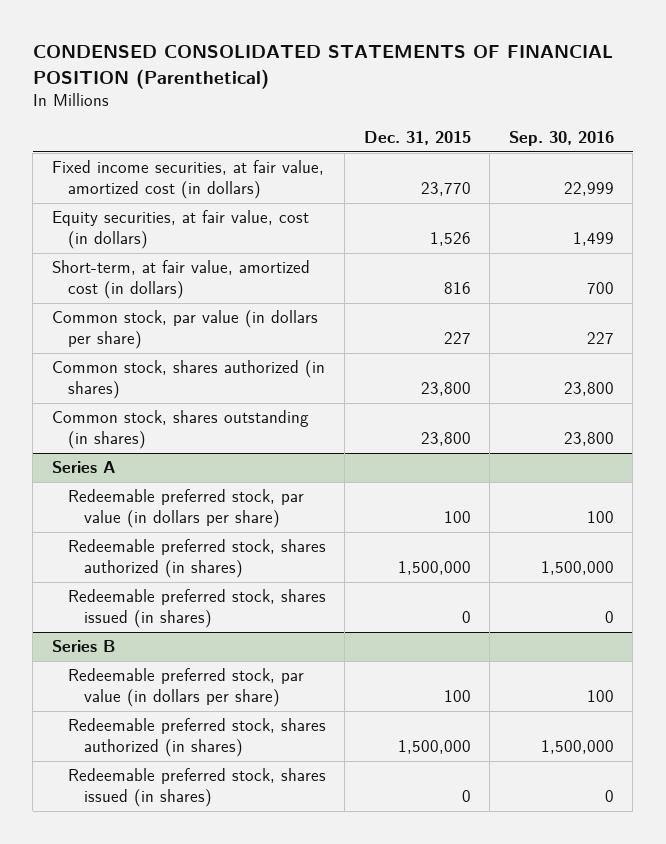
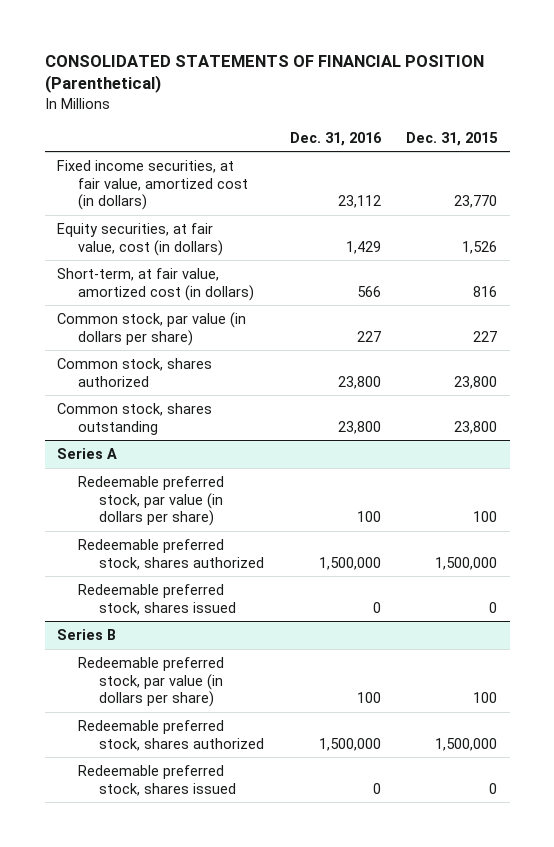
- CONDENSED CONSOLIDATED STATEMENTS OF FINANCIAL POSITION (Parenthetical)
+ CONSOLIDATED STATEMENTS OF FINANCIAL POSITION (Parenthetical)
- | Dec. 31, 2015 | Sep. 30, 2016
+ | Dec. 31, 2016 | Dec. 31, 2015
- Common stock, shares authorized (in shares) | 23,800 | 23,800
- Common stock, shares outstanding (in shares) | 23,800 | 23,800
+ Common stock, shares authorized | 23,800 | 23,800
+ Common stock, shares outstanding | 23,800 | 23,800
@ Series A
- Redeemable preferred stock, shares authorized (in shares) | 1,500,000 | 1,500,000
- Redeemable preferred stock, shares issued (in shares) | 0 | 0
+ Redeemable preferred stock, shares authorized | 1,500,000 | 1,500,000
+ Redeemable preferred stock, shares issued | 0 | 0
@ Series B
- Redeemable preferred stock, shares authorized (in shares) | 1,500,000 | 1,500,000
- Redeemable preferred stock, shares issued (in shares) | 0 | 0
+ Redeemable preferred stock, shares authorized | 1,500,000 | 1,500,000
+ Redeemable preferred stock, shares issued | 0 | 0

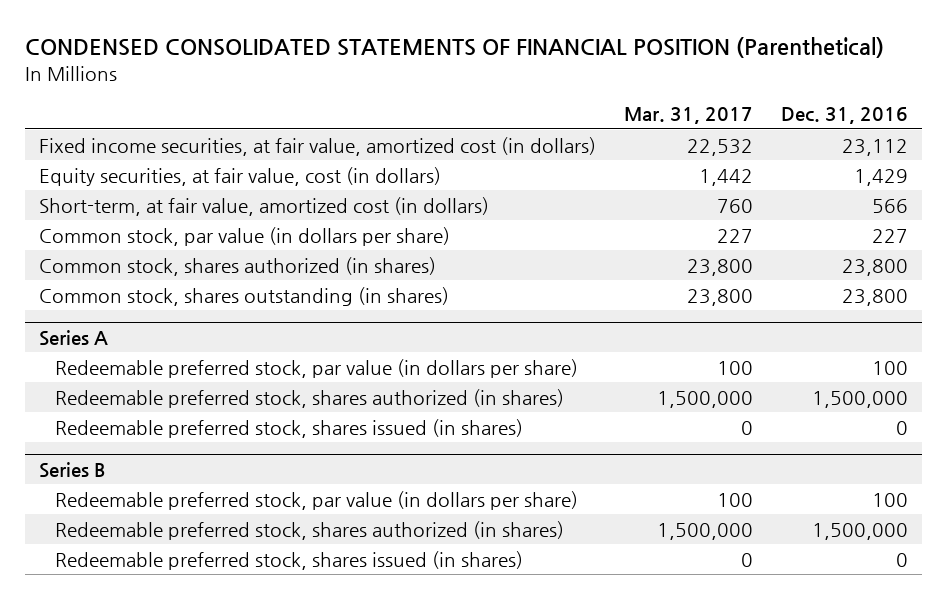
- CONSOLIDATED STATEMENTS OF FINANCIAL POSITION (Parenthetical)
+ CONDENSED CONSOLIDATED STATEMENTS OF FINANCIAL POSITION (Parenthetical)
- | Dec. 31, 2016 | Dec. 31, 2015
+ | Mar. 31, 2017 | Dec. 31, 2016
- Common stock, shares authorized | 23,800 | 23,800
- Common stock, shares outstanding | 23,800 | 23,800
+ Common stock, shares authorized (in shares) | 23,800 | 23,800
+ Common stock, shares outstanding (in shares) | 23,800 | 23,800
@ Series A
- Redeemable preferred stock, shares authorized | 1,500,000 | 1,500,000
- Redeemable preferred stock, shares issued | 0 | 0
+ Redeemable preferred stock, shares authorized (in shares) | 1,500,000 | 1,500,000
+ Redeemable preferred stock, shares issued (in shares) | 0 | 0
@ Series B
- Redeemable preferred stock, shares authorized | 1,500,000 | 1,500,000
- Redeemable preferred stock, shares issued | 0 | 0
+ Redeemable preferred stock, shares authorized (in shares) | 1,500,000 | 1,500,000
+ Redeemable preferred stock, shares issued (in shares) | 0 | 0

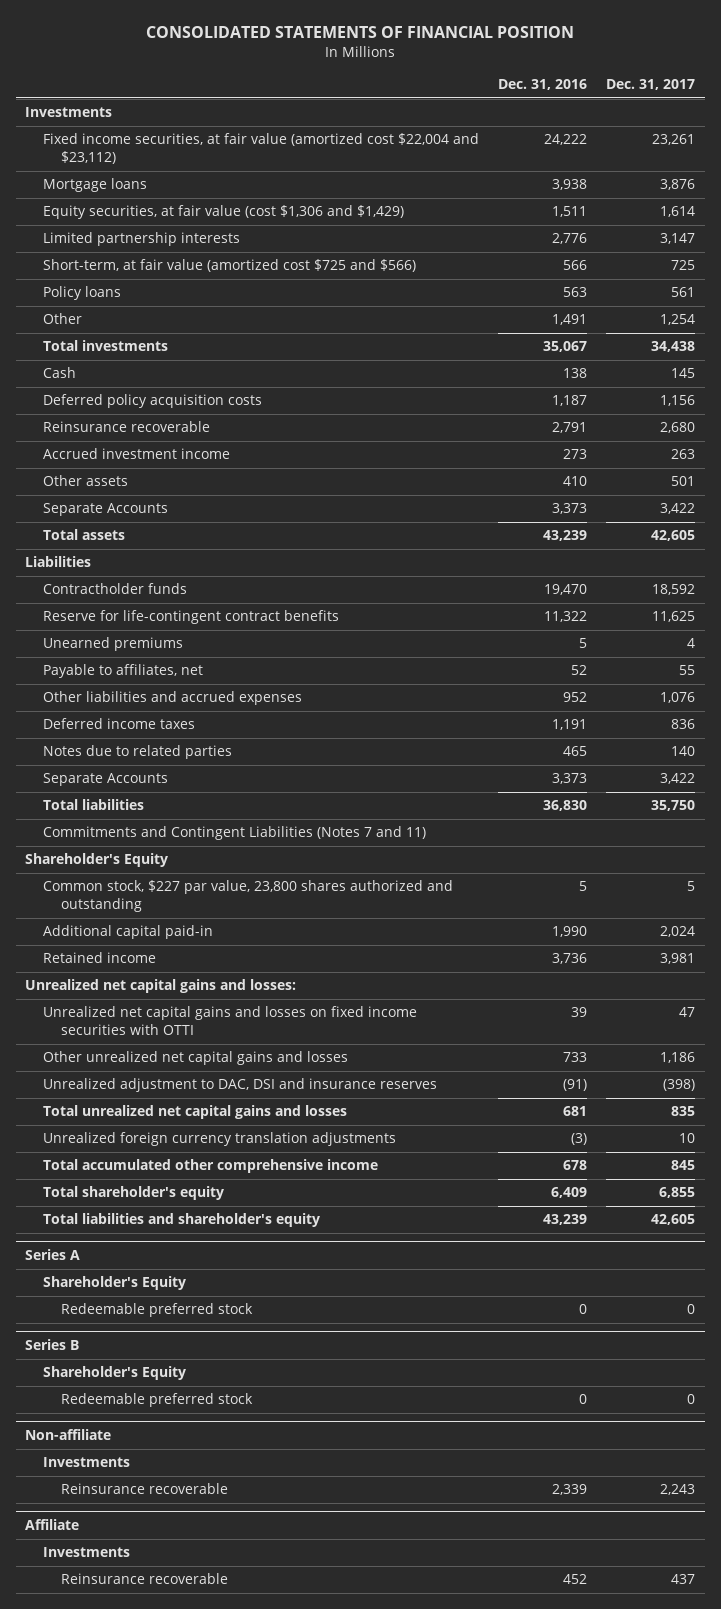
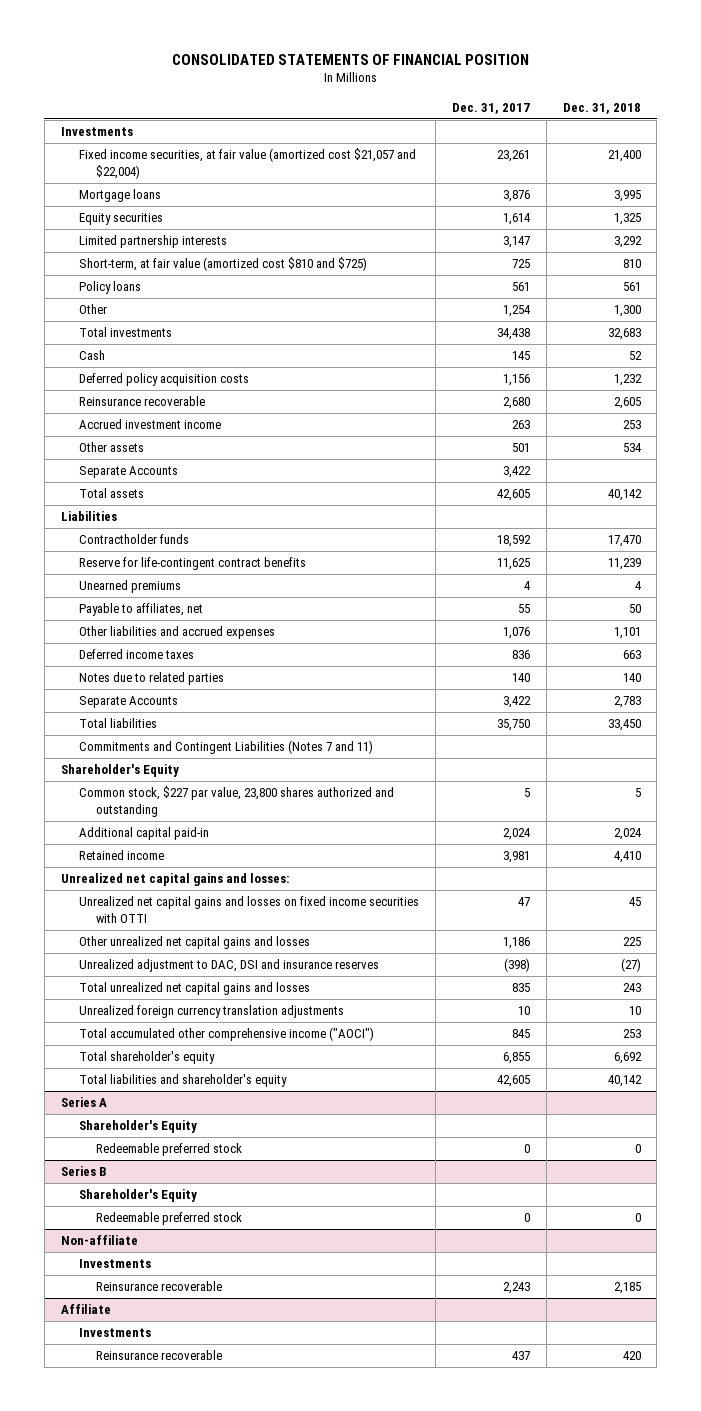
- | Dec. 31, 2016 | Dec. 31, 2017
+ | Dec. 31, 2017 | Dec. 31, 2018
- Fixed income securities, at fair value (amortized cost $22,004 and $23,112) | 24,222 | 23,261
+ Fixed income securities, at fair value (amortized cost $21,057 and $22,004) | 23,261 | 21,400
- Equity securities, at fair value (cost $1,306 and $1,429) | 1,511 | 1,614
+ Equity securities | 1,614 | 1,325
- Short-term, at fair value (amortized cost $725 and $566) | 566 | 725
+ Short-term, at fair value (amortized cost $810 and $725) | 725 | 810
- Total accumulated other comprehensive income | 678 | 845
+ Total accumulated other comprehensive income ("AOCI") | 845 | 253

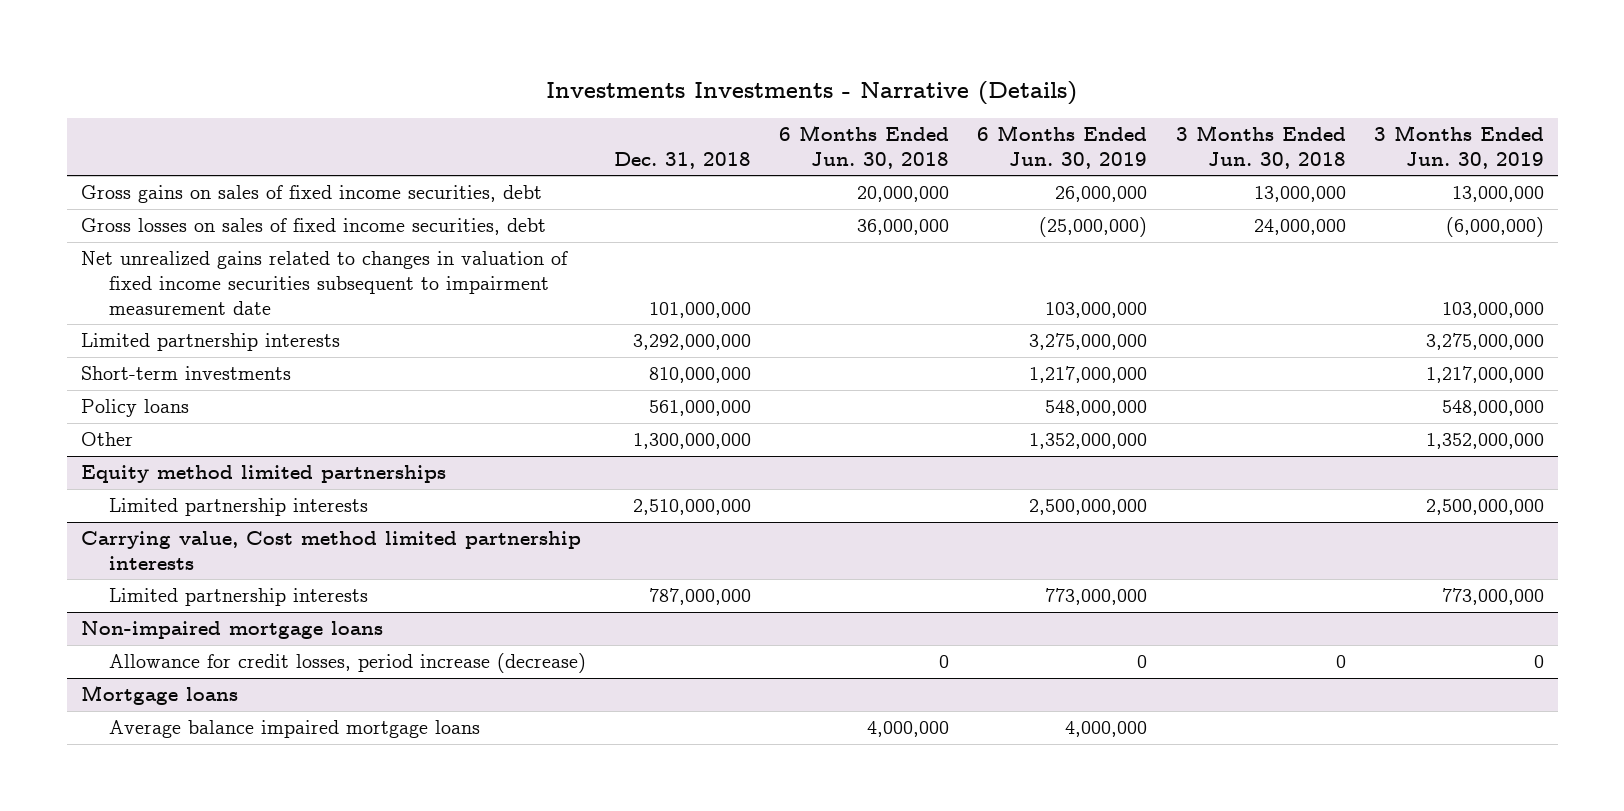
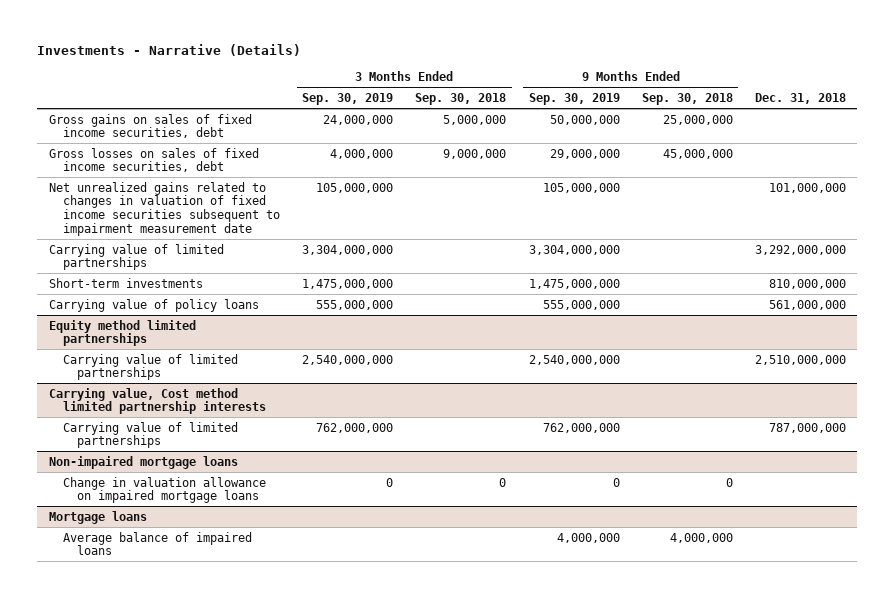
- Investments Investments - Narrative (Details)
+ Investments - Narrative (Details)
- | Dec. 31, 2018 | 6 Months Ended Jun. 30, 2018 | 6 Months Ended Jun. 30, 2019 | 3 Months Ended Jun. 30, 2018 | 3 Months Ended Jun. 30, 2019
+ | 3 Months Ended Sep. 30, 2019 | 3 Months Ended Sep. 30, 2018 | 9 Months Ended Sep. 30, 2019 | 9 Months Ended Sep. 30, 2018 | Dec. 31, 2018
- Limited partnership interests | 3,292,000,000 | | 3,275,000,000 | | 3,275,000,000
+ Carrying value of limited partnerships | 3,304,000,000 | | 3,304,000,000 | | 3,292,000,000
- Policy loans | 561,000,000 | | 548,000,000 | | 548,000,000
- Other | 1,300,000,000 | | 1,352,000,000 | | 1,352,000,000
+ Carrying value of policy loans | 555,000,000 | | 555,000,000 | | 561,000,000
@ Equity method limited partnerships
- Limited partnership interests | 2,510,000,000 | | 2,500,000,000 | | 2,500,000,000
+ Carrying value of limited partnerships | 2,540,000,000 | | 2,540,000,000 | | 2,510,000,000
@ Carrying value, Cost method limited partnership interests
- Limited partnership interests | 787,000,000 | | 773,000,000 | | 773,000,000
+ Carrying value of limited partnerships | 762,000,000 | | 762,000,000 | | 787,000,000
@ Non-impaired mortgage loans
- Allowance for credit losses, period increase (decrease) | | 0 | 0 | 0 | 0
+ Change in valuation allowance on impaired mortgage loans | 0 | 0 | 0 | 0 |
@ Mortgage loans
- Average balance impaired mortgage loans | | 4,000,000 | 4,000,000 | |
+ Average balance of impaired loans | | | 4,000,000 | 4,000,000 |

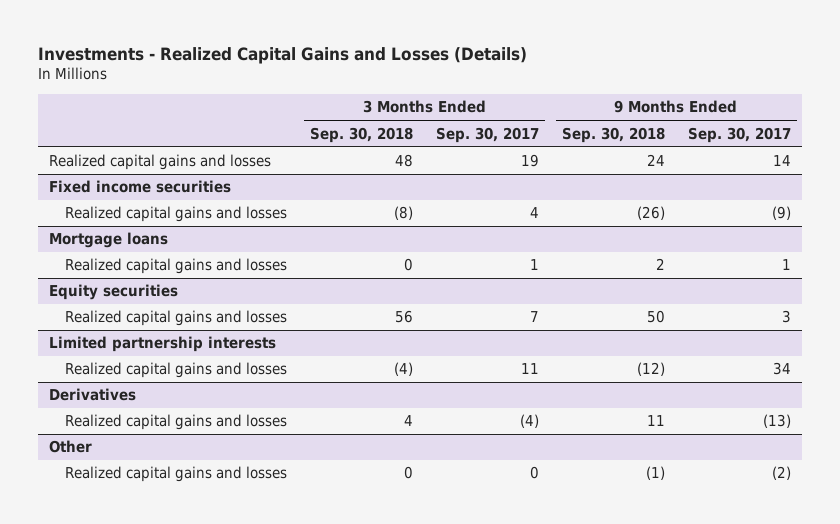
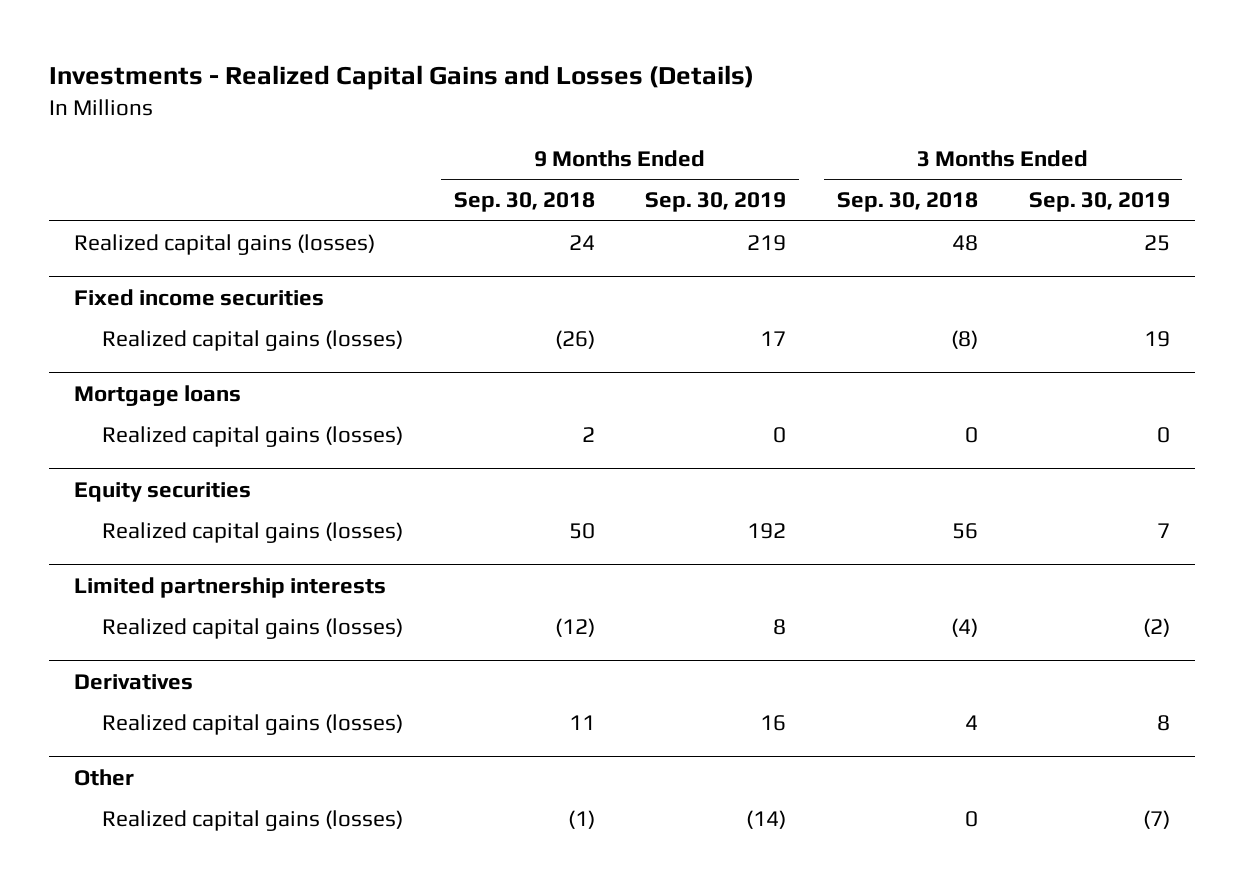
- | 3 Months Ended Sep. 30, 2018 | 3 Months Ended Sep. 30, 2017 | 9 Months Ended Sep. 30, 2018 | 9 Months Ended Sep. 30, 2017
+ | 9 Months Ended Sep. 30, 2018 | 9 Months Ended Sep. 30, 2019 | 3 Months Ended Sep. 30, 2018 | 3 Months Ended Sep. 30, 2019
- Realized capital gains and losses | 48 | 19 | 24 | 14
+ Realized capital gains (losses) | 24 | 219 | 48 | 25
@ Fixed income securities
- Realized capital gains and losses | (8) | 4 | (26) | (9)
+ Realized capital gains (losses) | (26) | 17 | (8) | 19
@ Mortgage loans
- Realized capital gains and losses | 0 | 1 | 2 | 1
+ Realized capital gains (losses) | 2 | 0 | 0 | 0
@ Equity securities
- Realized capital gains and losses | 56 | 7 | 50 | 3
+ Realized capital gains (losses) | 50 | 192 | 56 | 7
@ Limited partnership interests
- Realized capital gains and losses | (4) | 11 | (12) | 34
+ Realized capital gains (losses) | (12) | 8 | (4) | (2)
@ Derivatives
- Realized capital gains and losses | 4 | (4) | 11 | (13)
+ Realized capital gains (losses) | 11 | 16 | 4 | 8
@ Other
- Realized capital gains and losses | 0 | 0 | (1) | (2)
+ Realized capital gains (losses) | (1) | (14) | 0 | (7)

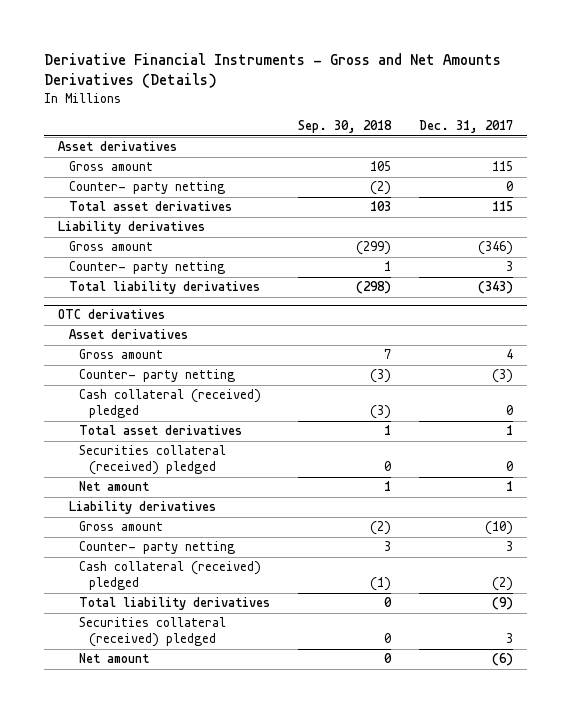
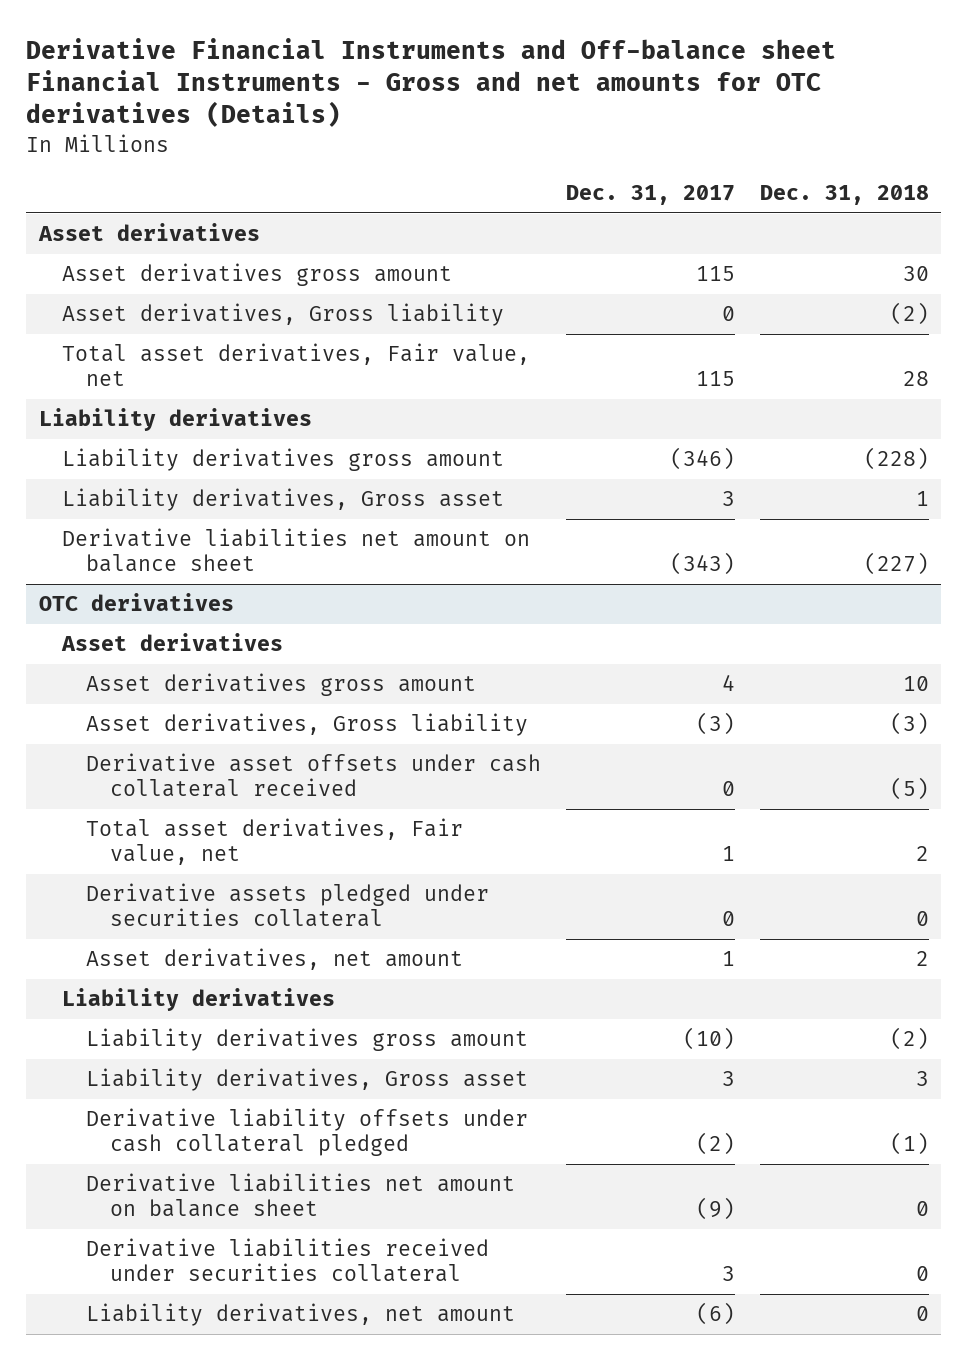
- Derivative Financial Instruments - Gross and Net Amounts Derivatives (Details)
+ Derivative Financial Instruments and Off-balance sheet Financial Instruments - Gross and net amounts for OTC derivatives (Details)
- | Sep. 30, 2018 | Dec. 31, 2017
+ | Dec. 31, 2017 | Dec. 31, 2018
- Gross amount | 105 | 115
- Counter- party netting | (2) | 0
- Total asset derivatives | 103 | 115
+ Asset derivatives gross amount | 115 | 30
+ Asset derivatives, Gross liability | 0 | (2)
+ Total asset derivatives, Fair value, net | 115 | 28
- Gross amount | (299) | (346)
- Counter- party netting | 1 | 3
- Total liability derivatives | (298) | (343)
+ Liability derivatives gross amount | (346) | (228)
+ Liability derivatives, Gross asset | 3 | 1
+ Derivative liabilities net amount on balance sheet | (343) | (227)
@ OTC derivatives
- Gross amount | 7 | 4
- Counter- party netting | (3) | (3)
- Cash collateral (received) pledged | (3) | 0
- Total asset derivatives | 1 | 1
- Securities collateral (received) pledged | 0 | 0
- Net amount | 1 | 1
+ Asset derivatives gross amount | 4 | 10
+ Asset derivatives, Gross liability | (3) | (3)
+ Derivative asset offsets under cash collateral received | 0 | (5)
+ Total asset derivatives, Fair value, net | 1 | 2
+ Derivative assets pledged under securities collateral | 0 | 0
+ Asset derivatives, net amount | 1 | 2
- Gross amount | (2) | (10)
- Counter- party netting | 3 | 3
- Cash collateral (received) pledged | (1) | (2)
- Total liability derivatives | 0 | (9)
- Securities collateral (received) pledged | 0 | 3
- Net amount | 0 | (6)
+ Liability derivatives gross amount | (10) | (2)
+ Liability derivatives, Gross asset | 3 | 3
+ Derivative liability offsets under cash collateral pledged | (2) | (1)
+ Derivative liabilities net amount on balance sheet | (9) | 0
+ Derivative liabilities received under securities collateral | 3 | 0
+ Liability derivatives, net amount | (6) | 0

